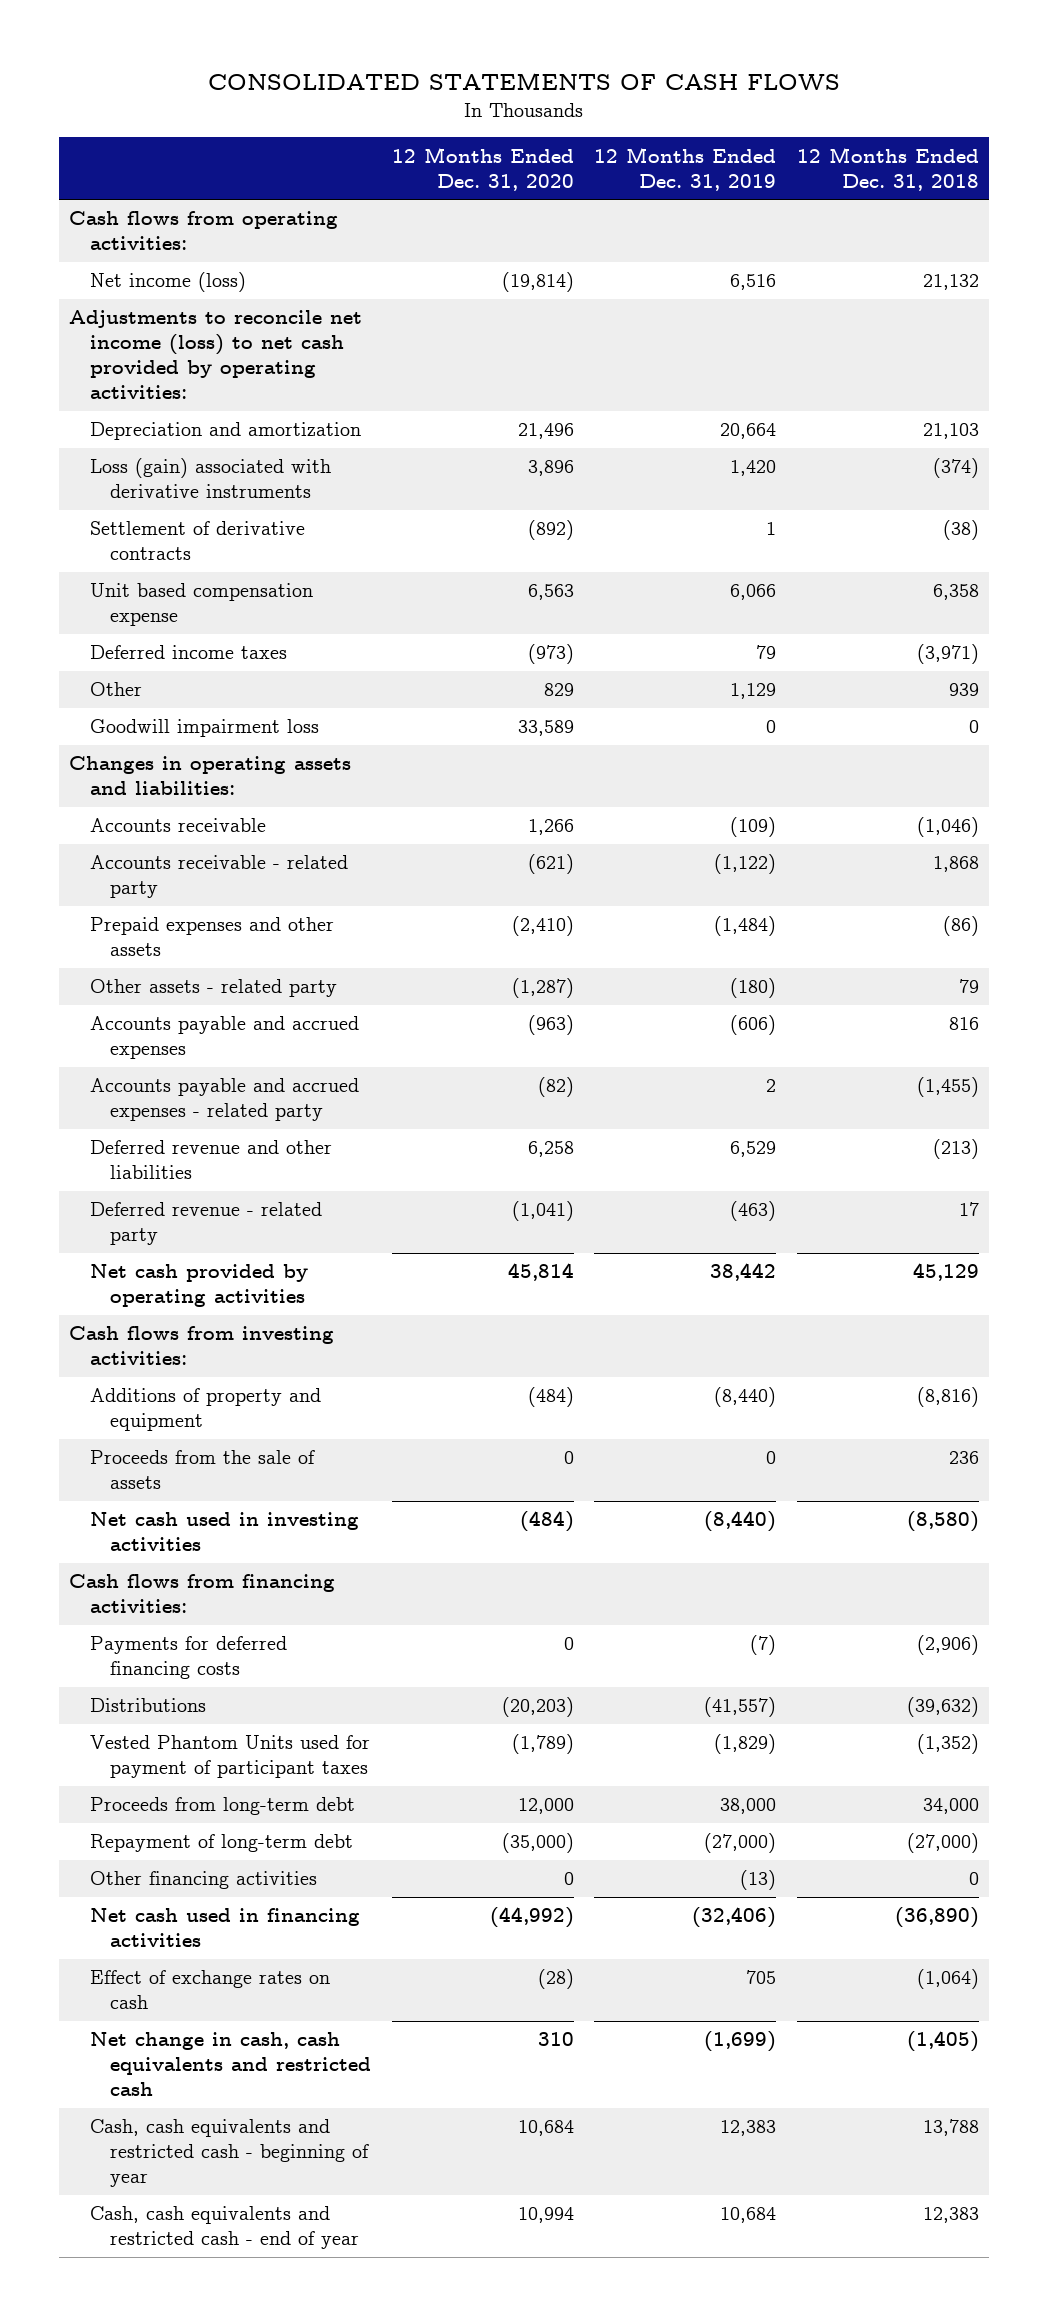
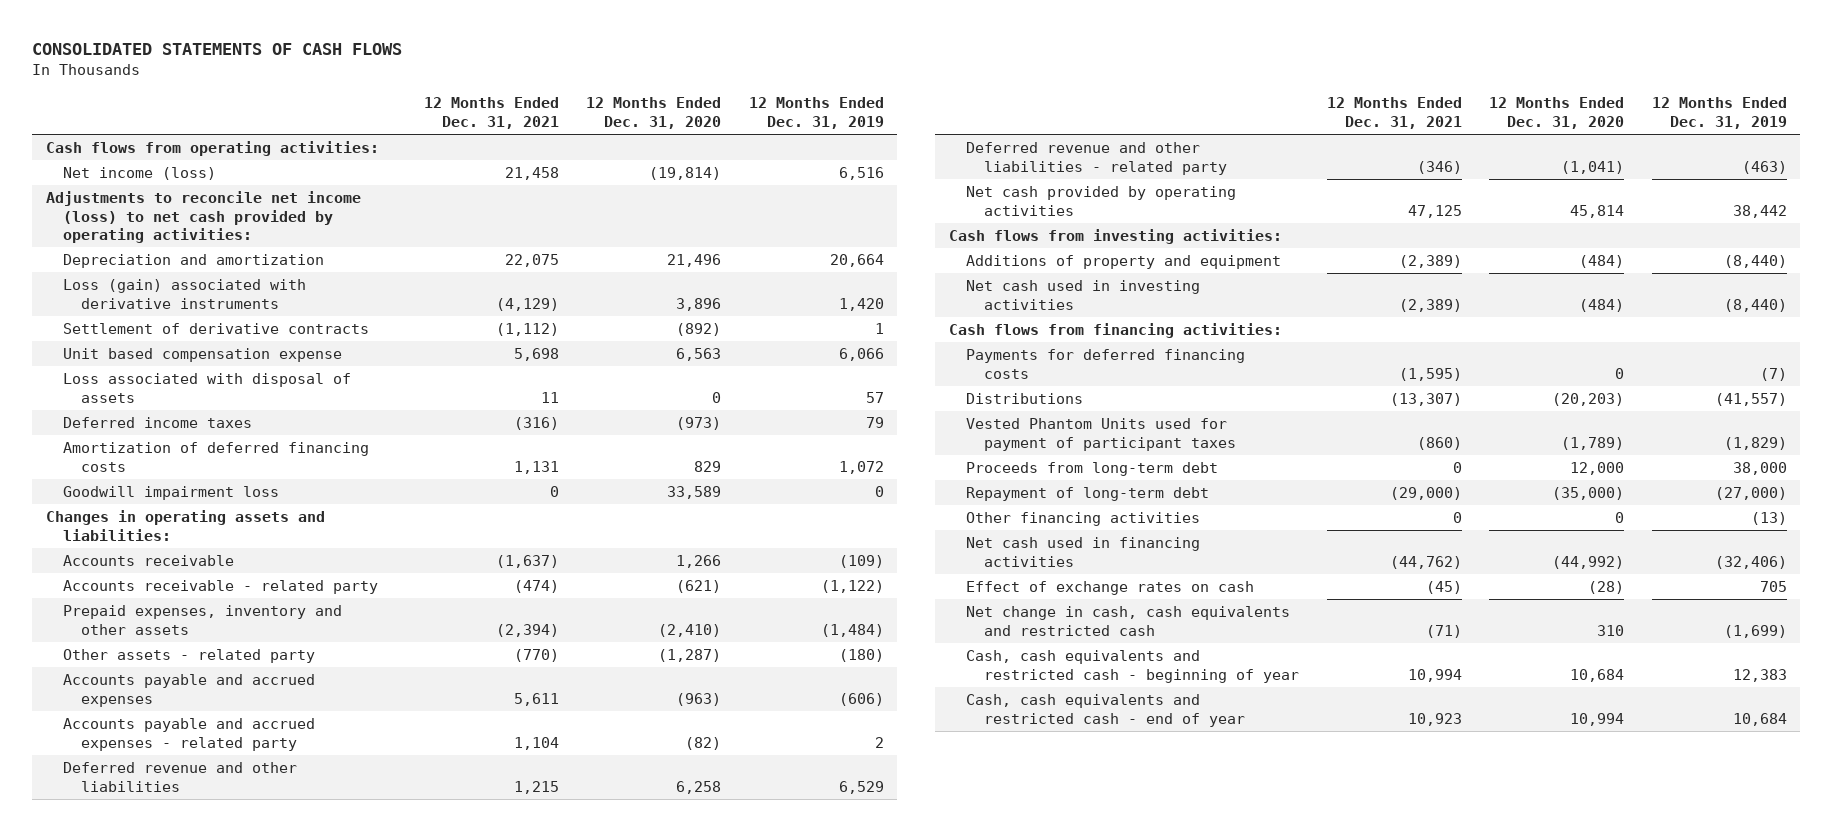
- | 12 Months Ended Dec. 31, 2020 | 12 Months Ended Dec. 31, 2019 | 12 Months Ended Dec. 31, 2018
+ | 12 Months Ended Dec. 31, 2021 | 12 Months Ended Dec. 31, 2020 | 12 Months Ended Dec. 31, 2019
+ Loss associated with disposal of assets | 11 | 0 | 57
- Other | 829 | 1,129 | 939
+ Amortization of deferred financing costs | 1,131 | 829 | 1,072
- Prepaid expenses and other assets | (2,410) | (1,484) | (86)
+ Prepaid expenses, inventory and other assets | (2,394) | (2,410) | (1,484)
- Deferred revenue - related party | (1,041) | (463) | 17
+ Deferred revenue and other liabilities - related party | (346) | (1,041) | (463)
- Proceeds from the sale of assets | 0 | 0 | 236

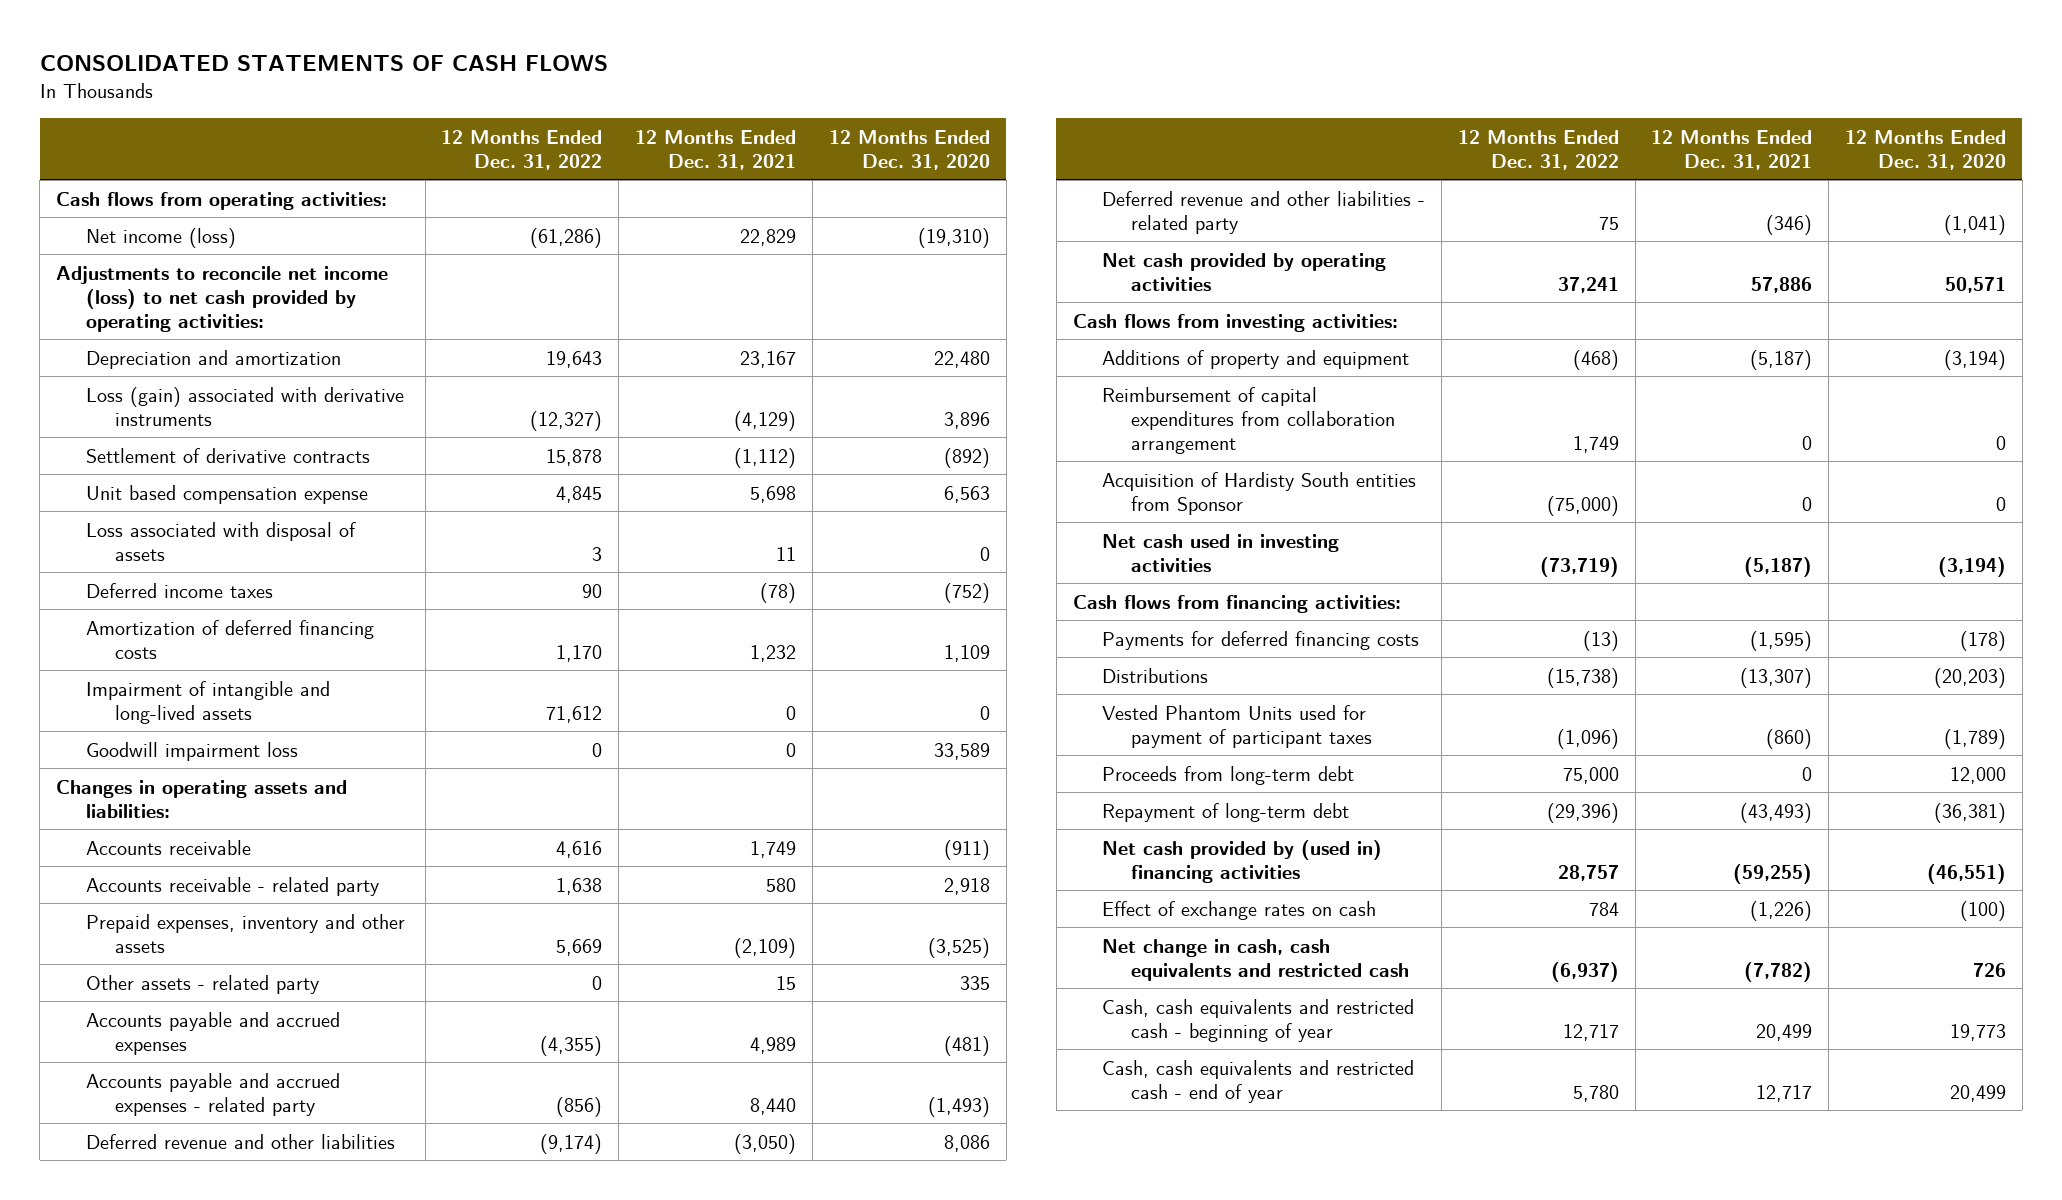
- | 12 Months Ended Dec. 31, 2021 | 12 Months Ended Dec. 31, 2020 | 12 Months Ended Dec. 31, 2019
+ | 12 Months Ended Dec. 31, 2022 | 12 Months Ended Dec. 31, 2021 | 12 Months Ended Dec. 31, 2020
- Net income (loss) | 21,458 | (19,814) | 6,516
+ Net income (loss) | (61,286) | 22,829 | (19,310)
- Depreciation and amortization | 22,075 | 21,496 | 20,664
+ Depreciation and amortization | 19,643 | 23,167 | 22,480
- Deferred income taxes | (316) | (973) | 79
- Amortization of deferred financing costs | 1,131 | 829 | 1,072
+ Deferred income taxes | 90 | (78) | (752)
+ Amortization of deferred financing costs | 1,170 | 1,232 | 1,109
+ Impairment of intangible and long-lived assets | 71,612 | 0 | 0
- Accounts receivable | (1,637) | 1,266 | (109)
- Accounts receivable - related party | (474) | (621) | (1,122)
- Prepaid expenses, inventory and other assets | (2,394) | (2,410) | (1,484)
- Other assets - related party | (770) | (1,287) | (180)
- Accounts payable and accrued expenses | 5,611 | (963) | (606)
- Accounts payable and accrued expenses - related party | 1,104 | (82) | 2
- Deferred revenue and other liabilities | 1,215 | 6,258 | 6,529
+ Accounts receivable | 4,616 | 1,749 | (911)
+ Accounts receivable - related party | 1,638 | 580 | 2,918
+ Prepaid expenses, inventory and other assets | 5,669 | (2,109) | (3,525)
+ Other assets - related party | 0 | 15 | 335
+ Accounts payable and accrued expenses | (4,355) | 4,989 | (481)
+ Accounts payable and accrued expenses - related party | (856) | 8,440 | (1,493)
+ Deferred revenue and other liabilities | (9,174) | (3,050) | 8,086
- Net cash provided by operating activities | 47,125 | 45,814 | 38,442
+ Net cash provided by operating activities | 37,241 | 57,886 | 50,571
- Additions of property and equipment | (2,389) | (484) | (8,440)
- Net cash used in investing activities | (2,389) | (484) | (8,440)
+ Additions of property and equipment | (468) | (5,187) | (3,194)
+ Reimbursement of capital expenditures from collaboration arrangement | 1,749 | 0 | 0
+ Acquisition of Hardisty South entities from Sponsor | (75,000) | 0 | 0
+ Net cash used in investing activities | (73,719) | (5,187) | (3,194)
- Payments for deferred financing costs | (1,595) | 0 | (7)
+ Payments for deferred financing costs | (13) | (1,595) | (178)
- Repayment of long-term debt | (29,000) | (35,000) | (27,000)
- Other financing activities | 0 | 0 | (13)
- Net cash used in financing activities | (44,762) | (44,992) | (32,406)
- Effect of exchange rates on cash | (45) | (28) | 705
- Net change in cash, cash equivalents and restricted cash | (71) | 310 | (1,699)
- Cash, cash equivalents and restricted cash - beginning of year | 10,994 | 10,684 | 12,383
- Cash, cash equivalents and restricted cash - end of year | 10,923 | 10,994 | 10,684
+ Repayment of long-term debt | (29,396) | (43,493) | (36,381)
+ Net cash provided by (used in) financing activities | 28,757 | (59,255) | (46,551)
+ Effect of exchange rates on cash | 784 | (1,226) | (100)
+ Net change in cash, cash equivalents and restricted cash | (6,937) | (7,782) | 726
+ Cash, cash equivalents and restricted cash - beginning of year | 12,717 | 20,499 | 19,773
+ Cash, cash equivalents and restricted cash - end of year | 5,780 | 12,717 | 20,499

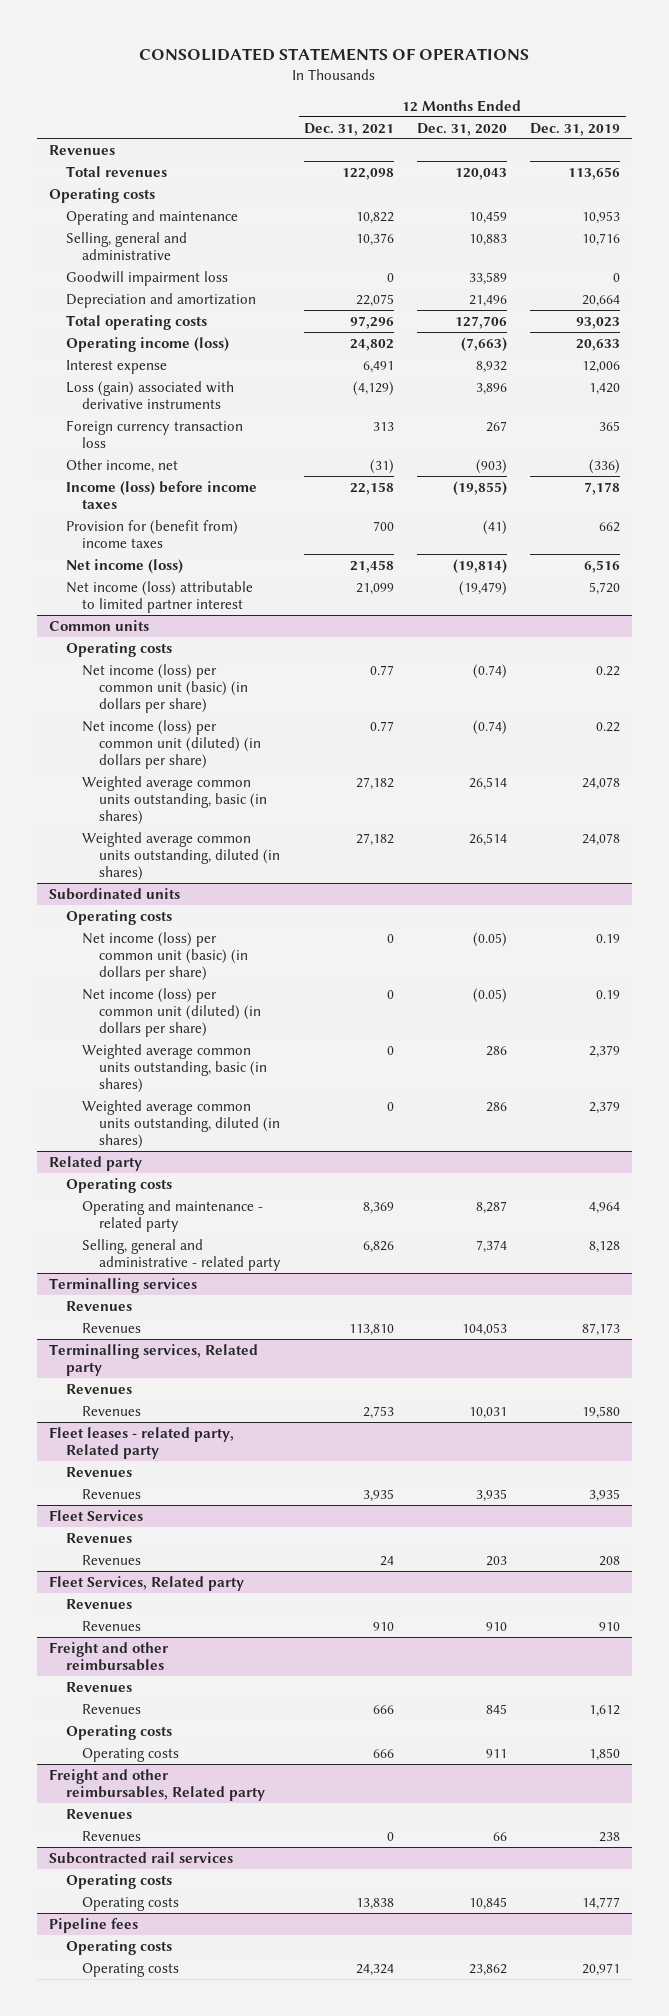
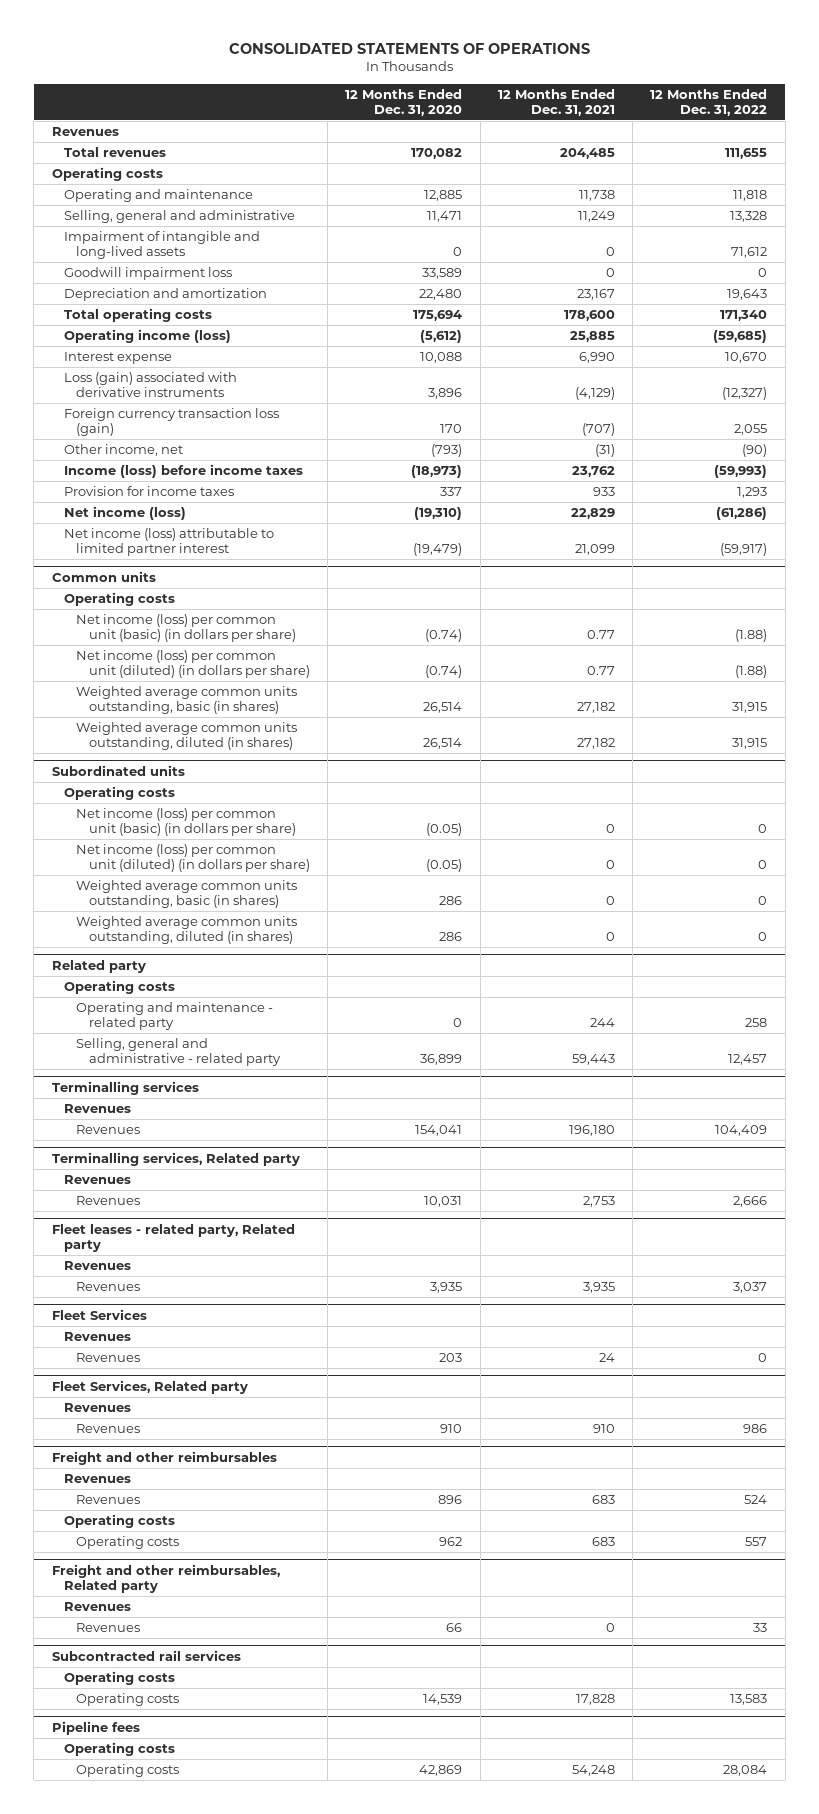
- | 12 Months Ended Dec. 31, 2021 | 12 Months Ended Dec. 31, 2020 | 12 Months Ended Dec. 31, 2019
+ | 12 Months Ended Dec. 31, 2020 | 12 Months Ended Dec. 31, 2021 | 12 Months Ended Dec. 31, 2022
- Total revenues | 122,098 | 120,043 | 113,656
+ Total revenues | 170,082 | 204,485 | 111,655
- Operating and maintenance | 10,822 | 10,459 | 10,953
- Selling, general and administrative | 10,376 | 10,883 | 10,716
+ Operating and maintenance | 12,885 | 11,738 | 11,818
+ Selling, general and administrative | 11,471 | 11,249 | 13,328
+ Impairment of intangible and long-lived assets | 0 | 0 | 71,612
- Depreciation and amortization | 22,075 | 21,496 | 20,664
- Total operating costs | 97,296 | 127,706 | 93,023
- Operating income (loss) | 24,802 | (7,663) | 20,633
- Interest expense | 6,491 | 8,932 | 12,006
+ Depreciation and amortization | 22,480 | 23,167 | 19,643
+ Total operating costs | 175,694 | 178,600 | 171,340
+ Operating income (loss) | (5,612) | 25,885 | (59,685)
+ Interest expense | 10,088 | 6,990 | 10,670
- Foreign currency transaction loss | 313 | 267 | 365
- Other income, net | (31) | (903) | (336)
- Income (loss) before income taxes | 22,158 | (19,855) | 7,178
- Provision for (benefit from) income taxes | 700 | (41) | 662
- Net income (loss) | 21,458 | (19,814) | 6,516
+ Foreign currency transaction loss (gain) | 170 | (707) | 2,055
+ Other income, net | (793) | (31) | (90)
+ Income (loss) before income taxes | (18,973) | 23,762 | (59,993)
+ Provision for income taxes | 337 | 933 | 1,293
+ Net income (loss) | (19,310) | 22,829 | (61,286)
@ Related party
- Operating and maintenance - related party | 8,369 | 8,287 | 4,964
- Selling, general and administrative - related party | 6,826 | 7,374 | 8,128
+ Operating and maintenance - related party | 0 | 244 | 258
+ Selling, general and administrative - related party | 36,899 | 59,443 | 12,457
@ Terminalling services
- Revenues | 113,810 | 104,053 | 87,173
+ Revenues | 154,041 | 196,180 | 104,409
@ Freight and other reimbursables
- Revenues | 666 | 845 | 1,612
+ Revenues | 896 | 683 | 524
- Operating costs | 666 | 911 | 1,850
+ Operating costs | 962 | 683 | 557
@ Subcontracted rail services
- Operating costs | 13,838 | 10,845 | 14,777
+ Operating costs | 14,539 | 17,828 | 13,583
@ Pipeline fees
- Operating costs | 24,324 | 23,862 | 20,971
+ Operating costs | 42,869 | 54,248 | 28,084

